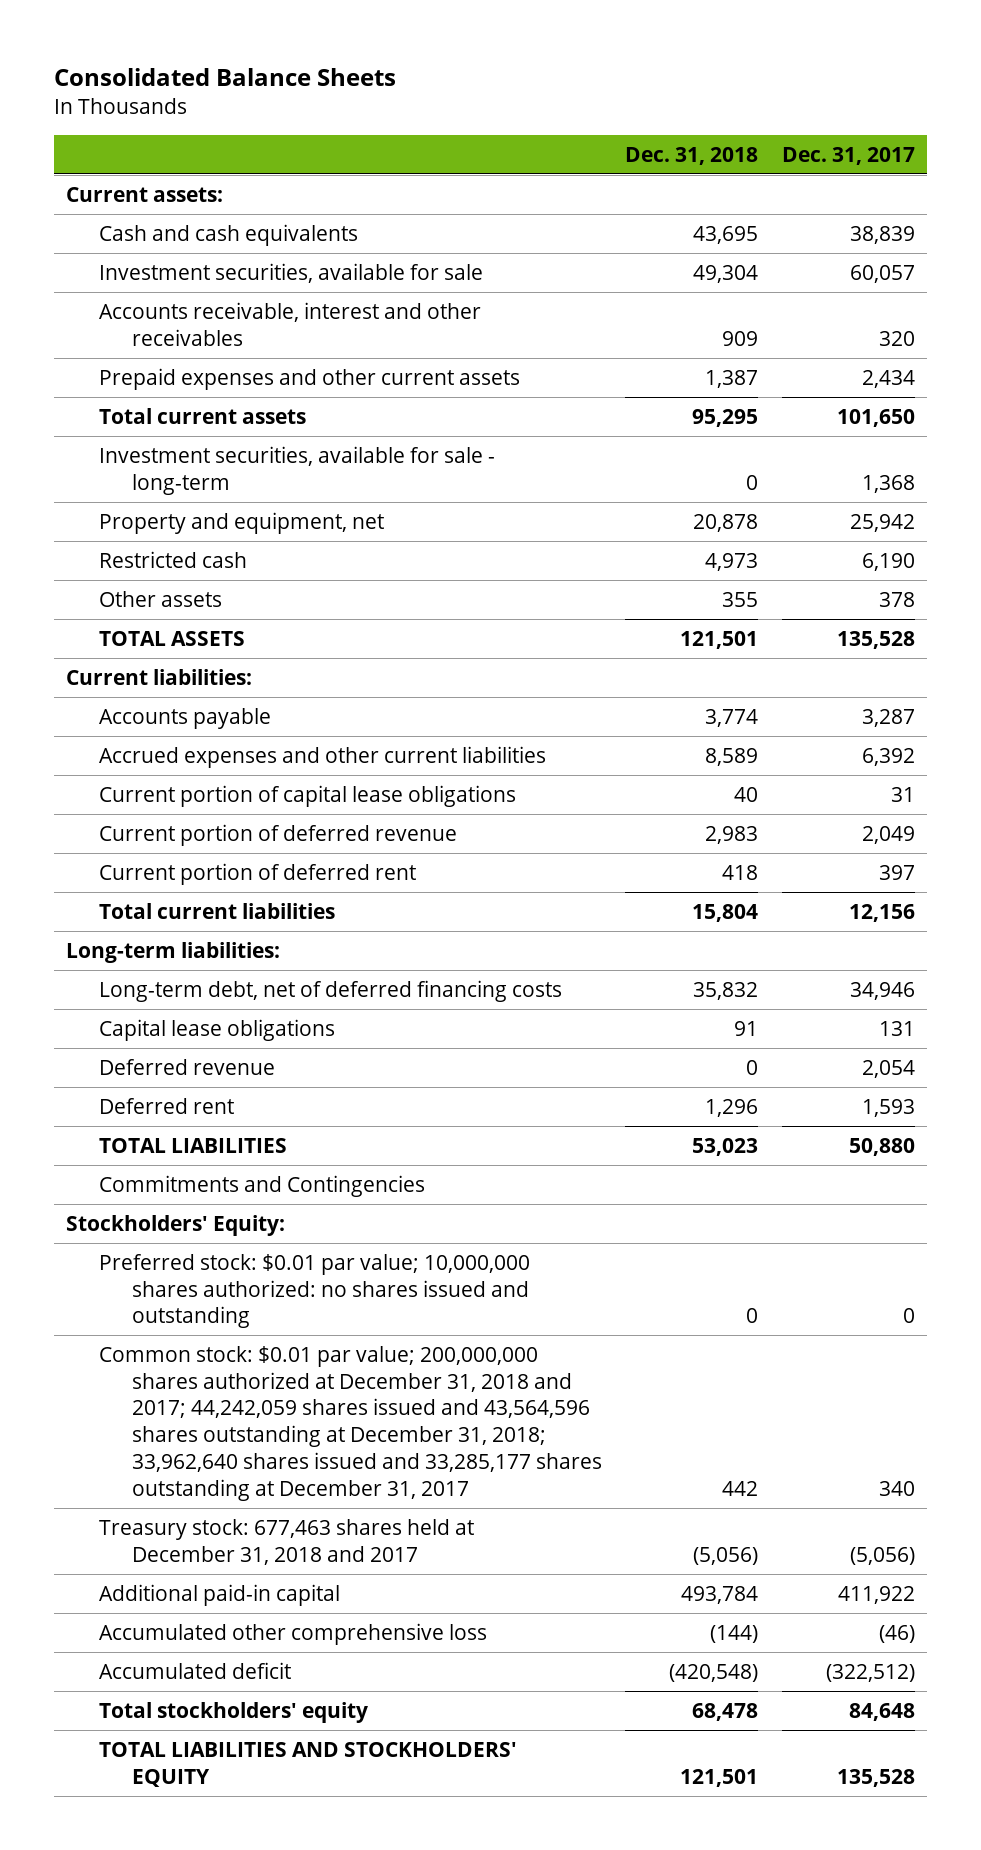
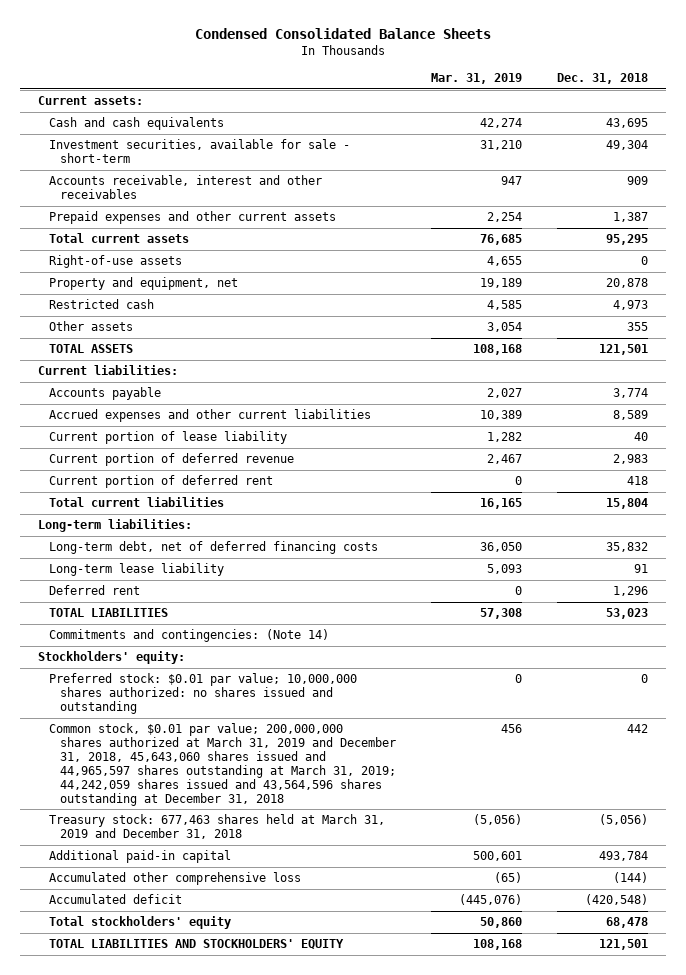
- Consolidated Balance Sheets
+ Condensed Consolidated Balance Sheets
- | Dec. 31, 2018 | Dec. 31, 2017
+ | Mar. 31, 2019 | Dec. 31, 2018
- Investment securities, available for sale | 49,304 | 60,057
+ Investment securities, available for sale - short-term | 31,210 | 49,304
- Investment securities, available for sale - long-term | 0 | 1,368
+ Right-of-use assets | 4,655 | 0
- Current portion of capital lease obligations | 40 | 31
+ Current portion of lease liability | 1,282 | 40
- Capital lease obligations | 91 | 131
- Deferred revenue | 0 | 2,054
+ Long-term lease liability | 5,093 | 91
- Commitments and Contingencies
- Stockholders' Equity:
+ Commitments and contingencies: (Note 14)
+ Stockholders' equity:
- Common stock: $0.01 par value; 200,000,000 shares authorized at December 31, 2018 and 2017; 44,242,059 shares issued and 43,564,596 shares outstanding at December 31, 2018; 33,962,640 shares issued and 33,285,177 shares outstanding at December 31, 2017 | 442 | 340
- Treasury stock: 677,463 shares held at December 31, 2018 and 2017 | (5,056) | (5,056)
+ Common stock, $0.01 par value; 200,000,000 shares authorized at March 31, 2019 and December 31, 2018, 45,643,060 shares issued and 44,965,597 shares outstanding at March 31, 2019; 44,242,059 shares issued and 43,564,596 shares outstanding at December 31, 2018 | 456 | 442
+ Treasury stock: 677,463 shares held at March 31, 2019 and December 31, 2018 | (5,056) | (5,056)

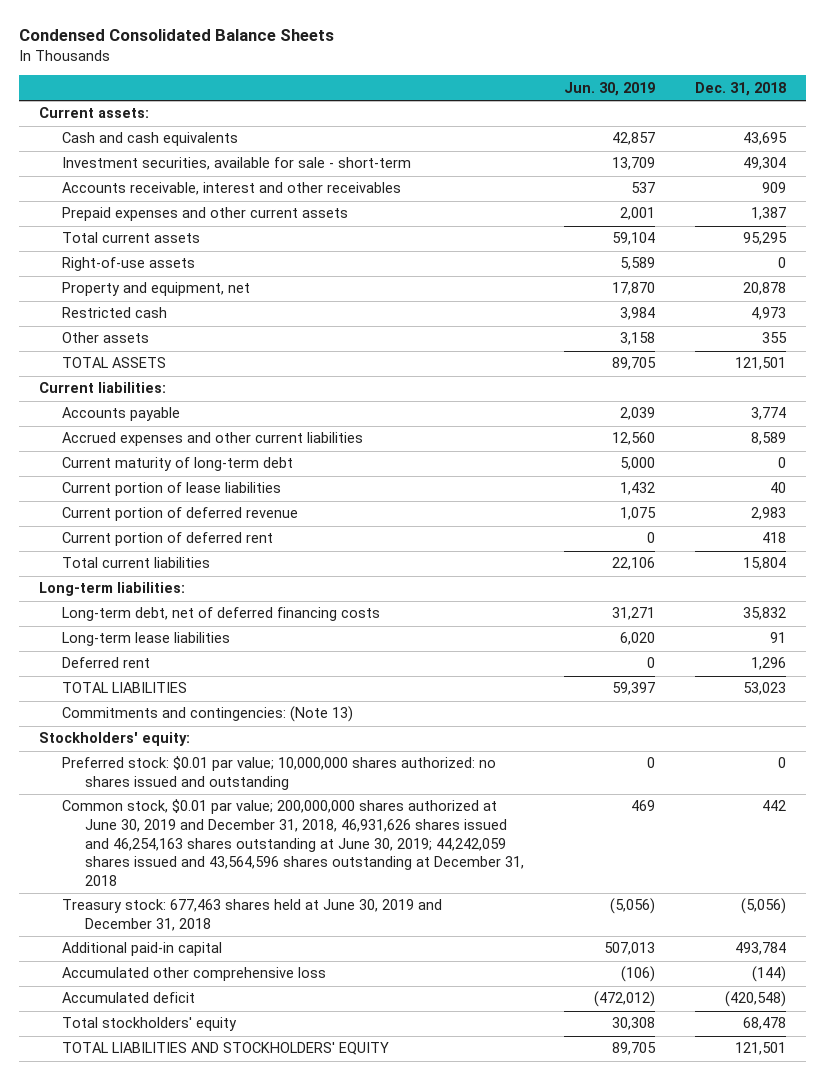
- | Mar. 31, 2019 | Dec. 31, 2018
+ | Jun. 30, 2019 | Dec. 31, 2018
- Current portion of lease liability | 1,282 | 40
+ Current maturity of long-term debt | 5,000 | 0
+ Current portion of lease liabilities | 1,432 | 40
- Long-term lease liability | 5,093 | 91
+ Long-term lease liabilities | 6,020 | 91
- Commitments and contingencies: (Note 14)
+ Commitments and contingencies: (Note 13)
- Common stock, $0.01 par value; 200,000,000 shares authorized at March 31, 2019 and December 31, 2018, 45,643,060 shares issued and 44,965,597 shares outstanding at March 31, 2019; 44,242,059 shares issued and 43,564,596 shares outstanding at December 31, 2018 | 456 | 442
- Treasury stock: 677,463 shares held at March 31, 2019 and December 31, 2018 | (5,056) | (5,056)
+ Common stock, $0.01 par value; 200,000,000 shares authorized at June 30, 2019 and December 31, 2018, 46,931,626 shares issued and 46,254,163 shares outstanding at June 30, 2019; 44,242,059 shares issued and 43,564,596 shares outstanding at December 31, 2018 | 469 | 442
+ Treasury stock: 677,463 shares held at June 30, 2019 and December 31, 2018 | (5,056) | (5,056)

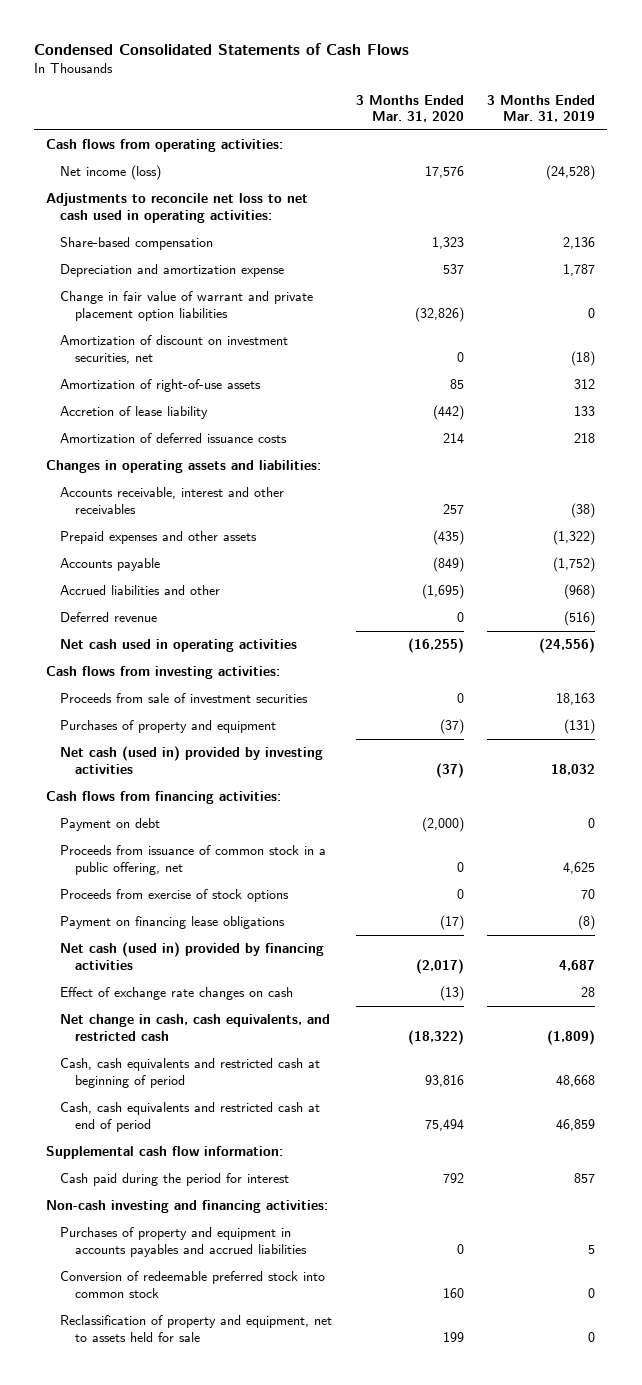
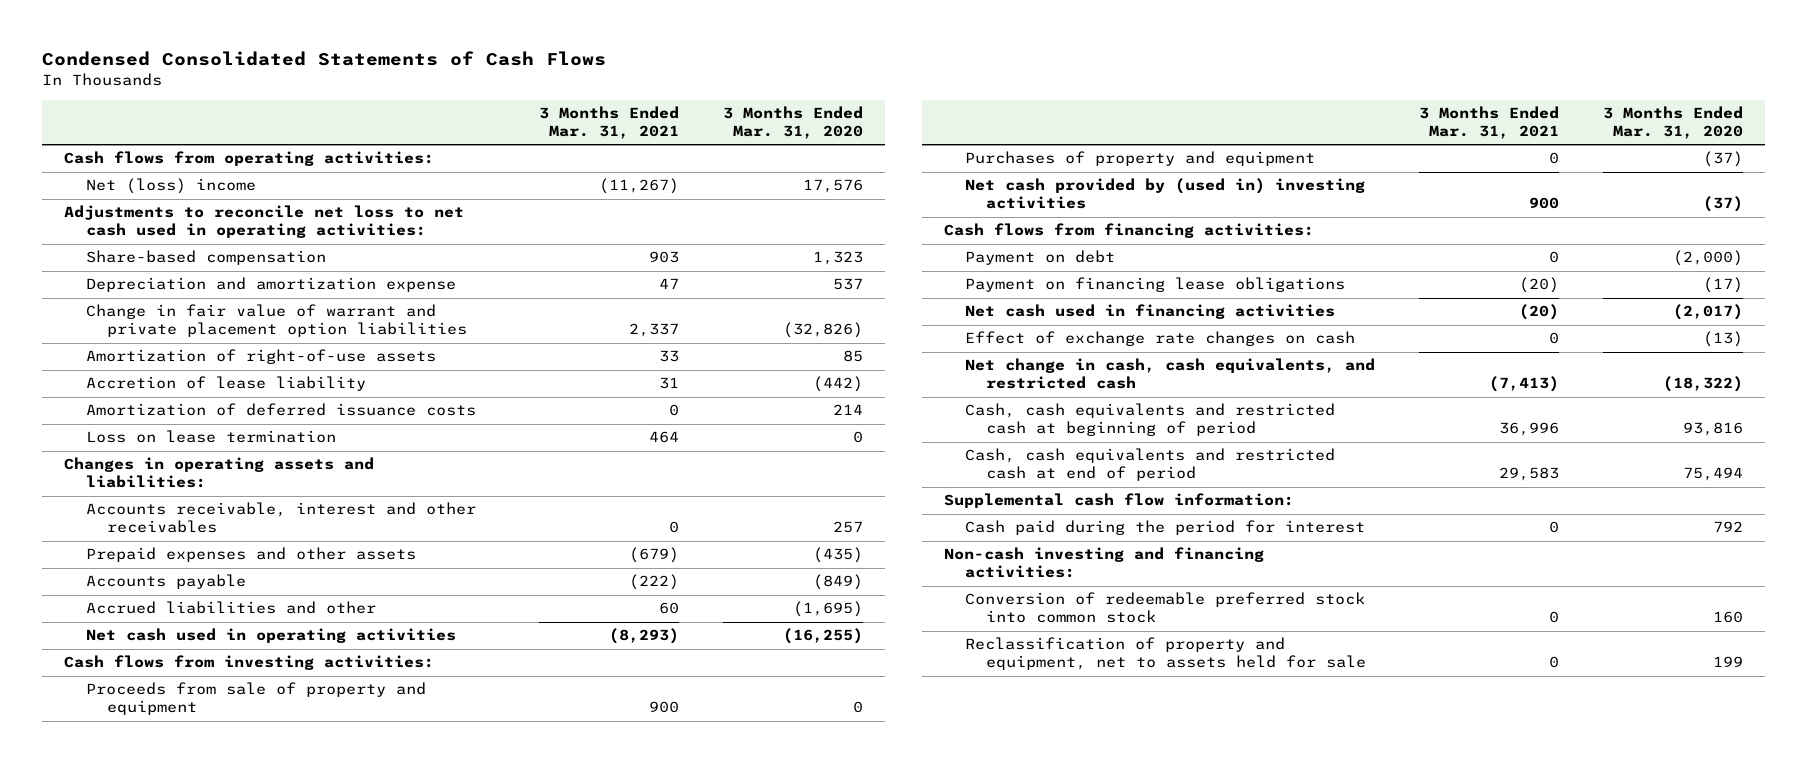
- | 3 Months Ended Mar. 31, 2020 | 3 Months Ended Mar. 31, 2019
+ | 3 Months Ended Mar. 31, 2021 | 3 Months Ended Mar. 31, 2020
- Net income (loss) | 17,576 | (24,528)
+ Net (loss) income | (11,267) | 17,576
- Amortization of discount on investment securities, net | 0 | (18)
+ Loss on lease termination | 464 | 0
- Deferred revenue | 0 | (516)
- Proceeds from sale of investment securities | 0 | 18,163
+ Proceeds from sale of property and equipment | 900 | 0
- Net cash (used in) provided by investing activities | (37) | 18,032
+ Net cash provided by (used in) investing activities | 900 | (37)
- Proceeds from issuance of common stock in a public offering, net | 0 | 4,625
- Proceeds from exercise of stock options | 0 | 70
- Net cash (used in) provided by financing activities | (2,017) | 4,687
+ Net cash used in financing activities | (20) | (2,017)
- Purchases of property and equipment in accounts payables and accrued liabilities | 0 | 5

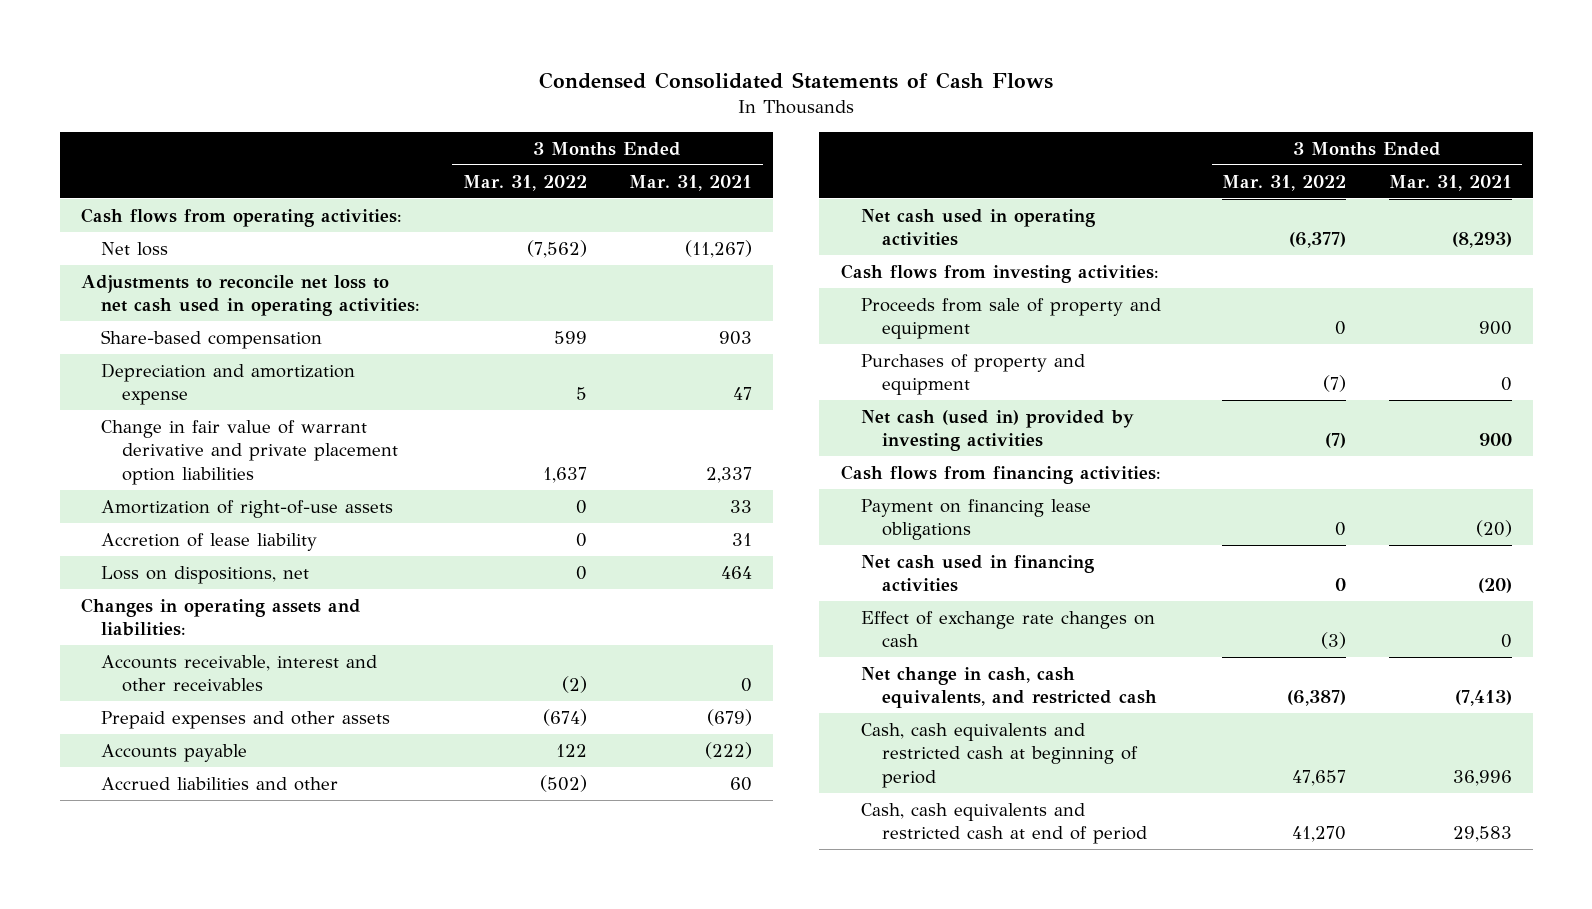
- | 3 Months Ended Mar. 31, 2021 | 3 Months Ended Mar. 31, 2020
+ | 3 Months Ended Mar. 31, 2022 | 3 Months Ended Mar. 31, 2021
- Net (loss) income | (11,267) | 17,576
+ Net loss | (7,562) | (11,267)
- Change in fair value of warrant and private placement option liabilities | 2,337 | (32,826)
+ Change in fair value of warrant derivative and private placement option liabilities | 1,637 | 2,337
- Amortization of deferred issuance costs | 0 | 214
- Loss on lease termination | 464 | 0
+ Loss on dispositions, net | 0 | 464
- Net cash provided by (used in) investing activities | 900 | (37)
+ Net cash (used in) provided by investing activities | (7) | 900
- Payment on debt | 0 | (2,000)
- Supplemental cash flow information:
- Cash paid during the period for interest | 0 | 792
- Non-cash investing and financing activities:
- Conversion of redeemable preferred stock into common stock | 0 | 160
- Reclassification of property and equipment, net to assets held for sale | 0 | 199

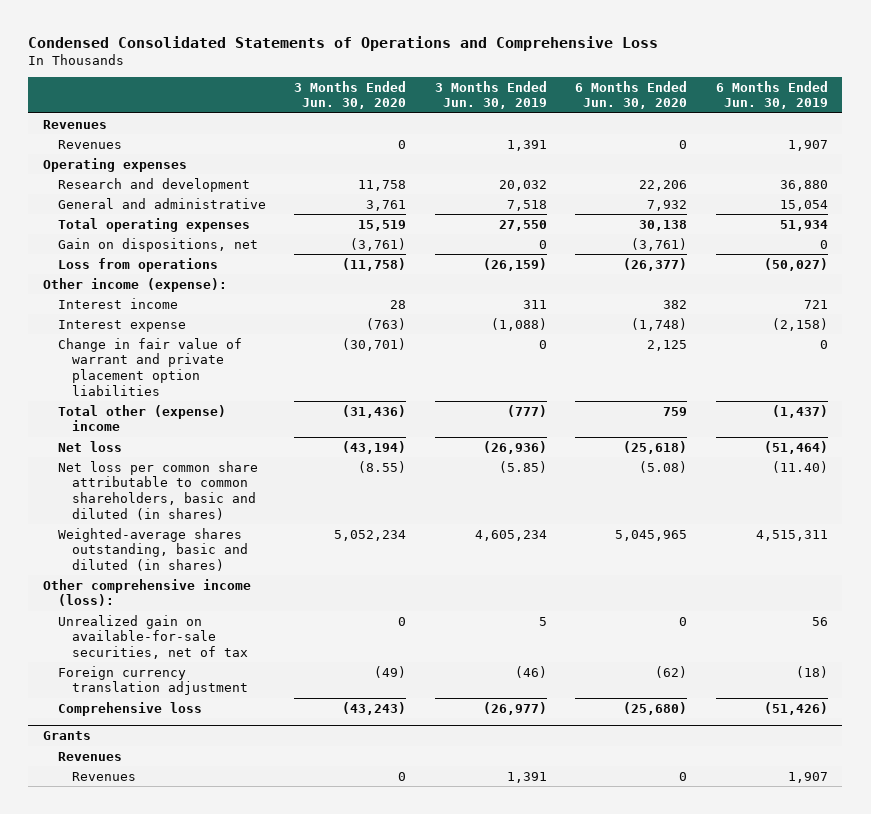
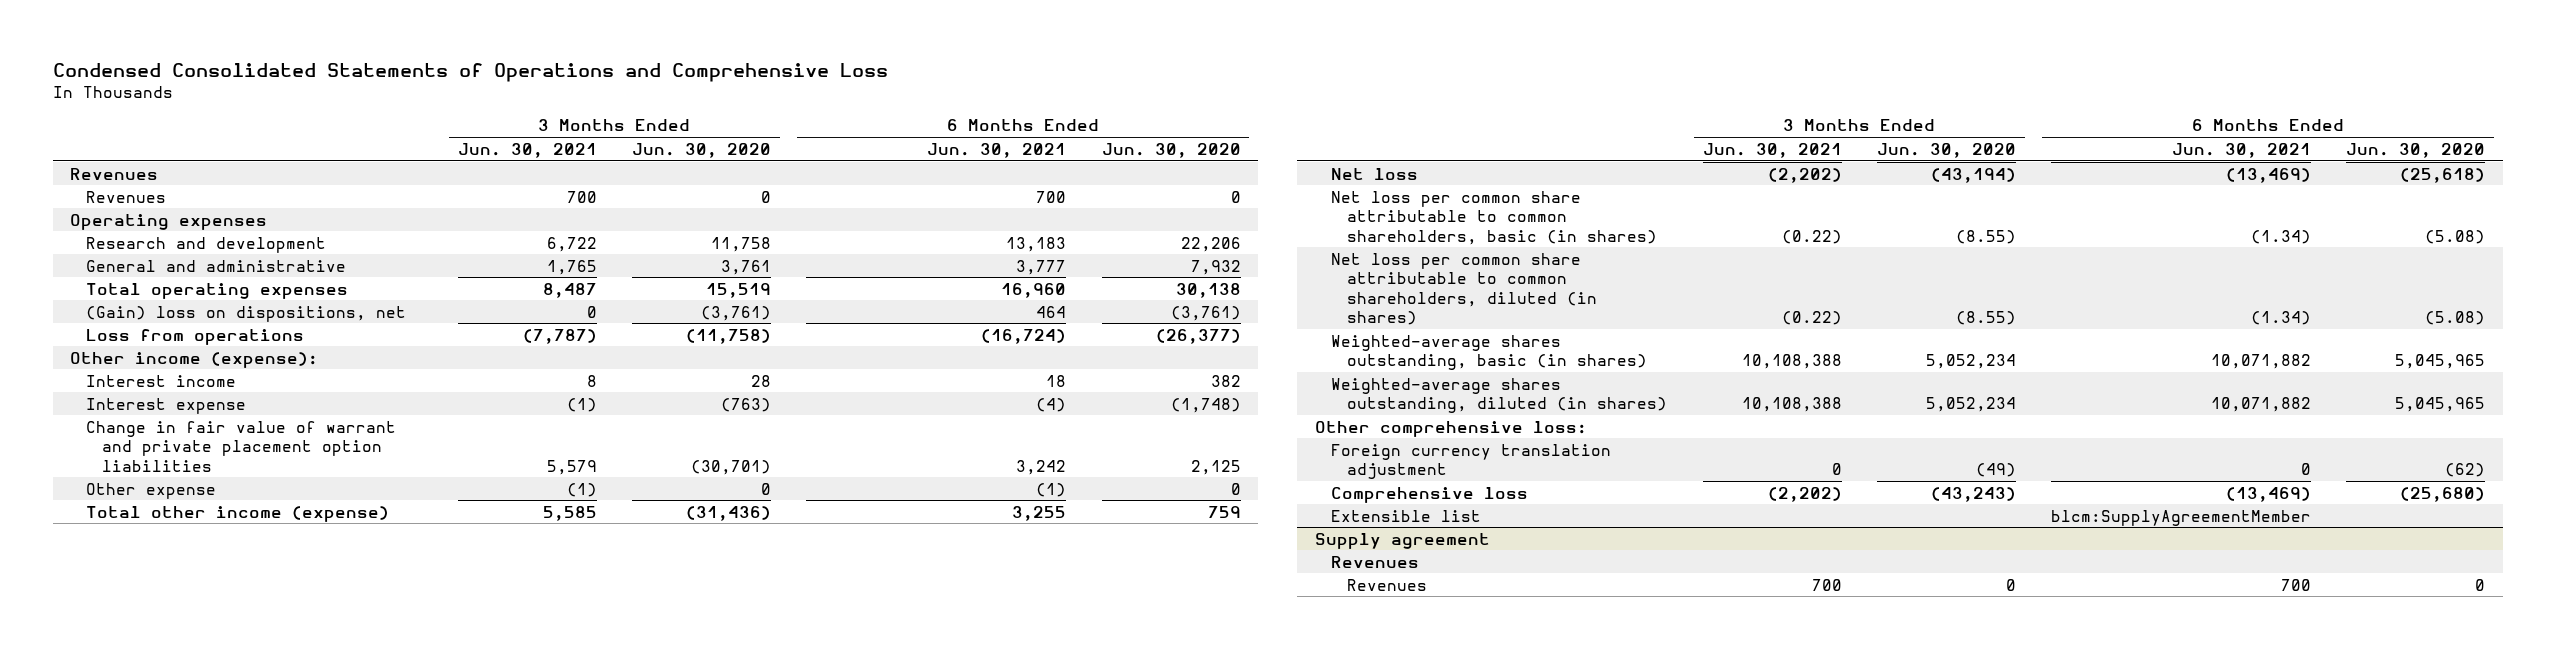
- | 3 Months Ended Jun. 30, 2020 | 3 Months Ended Jun. 30, 2019 | 6 Months Ended Jun. 30, 2020 | 6 Months Ended Jun. 30, 2019
+ | 3 Months Ended Jun. 30, 2021 | 3 Months Ended Jun. 30, 2020 | 6 Months Ended Jun. 30, 2021 | 6 Months Ended Jun. 30, 2020
- Gain on dispositions, net | (3,761) | 0 | (3,761) | 0
+ (Gain) loss on dispositions, net | 0 | (3,761) | 464 | (3,761)
- Total other (expense) income | (31,436) | (777) | 759 | (1,437)
+ Other expense | (1) | 0 | (1) | 0
+ Total other income (expense) | 5,585 | (31,436) | 3,255 | 759
- Net loss per common share attributable to common shareholders, basic and diluted (in shares) | (8.55) | (5.85) | (5.08) | (11.40)
- Weighted-average shares outstanding, basic and diluted (in shares) | 5,052,234 | 4,605,234 | 5,045,965 | 4,515,311
- Other comprehensive income (loss):
- Unrealized gain on available-for-sale securities, net of tax | 0 | 5 | 0 | 56
+ Net loss per common share attributable to common shareholders, basic (in shares) | (0.22) | (8.55) | (1.34) | (5.08)
+ Net loss per common share attributable to common shareholders, diluted (in shares) | (0.22) | (8.55) | (1.34) | (5.08)
+ Weighted-average shares outstanding, basic (in shares) | 10,108,388 | 5,052,234 | 10,071,882 | 5,045,965
+ Weighted-average shares outstanding, diluted (in shares) | 10,108,388 | 5,052,234 | 10,071,882 | 5,045,965
+ Other comprehensive loss:
- Grants
+ Extensible list | | | blcm:SupplyAgreementMember |
+ Supply agreement

